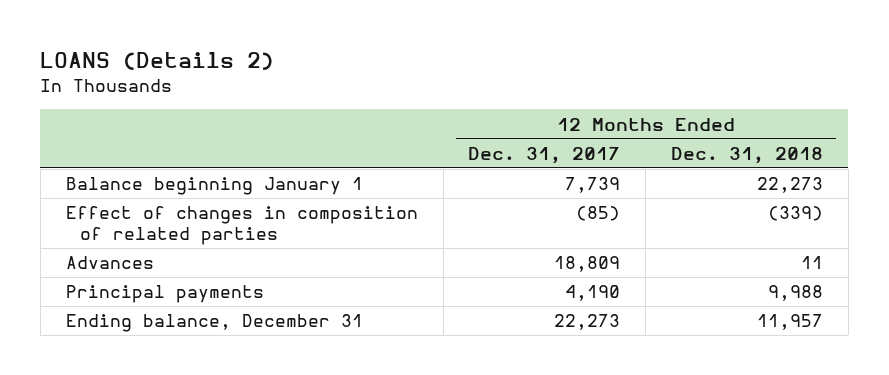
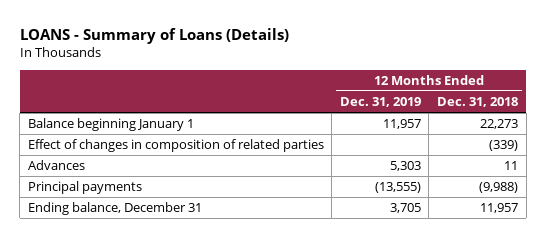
- LOANS (Details 2)
+ LOANS - Summary of Loans (Details)
- | 12 Months Ended Dec. 31, 2017 | 12 Months Ended Dec. 31, 2018
+ | 12 Months Ended Dec. 31, 2019 | 12 Months Ended Dec. 31, 2018
- Principal payments | 4,190 | 9,988
+ Principal payments | (13,555) | (9,988)

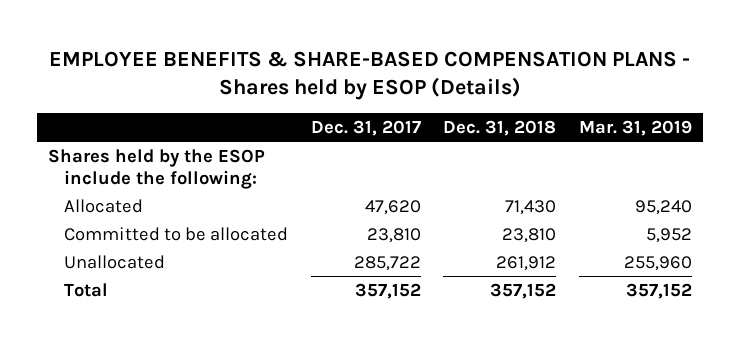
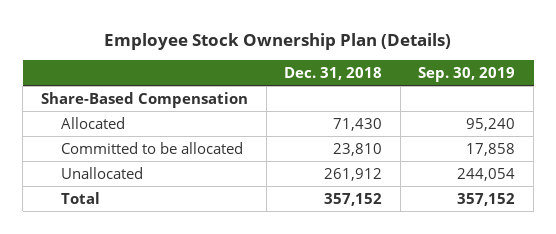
- EMPLOYEE BENEFITS & SHARE-BASED COMPENSATION PLANS - Shares held by ESOP (Details)
+ Employee Stock Ownership Plan (Details)
- | Dec. 31, 2017 | Dec. 31, 2018 | Mar. 31, 2019
+ | Dec. 31, 2018 | Sep. 30, 2019
- Shares held by the ESOP include the following:
+ Share-Based Compensation

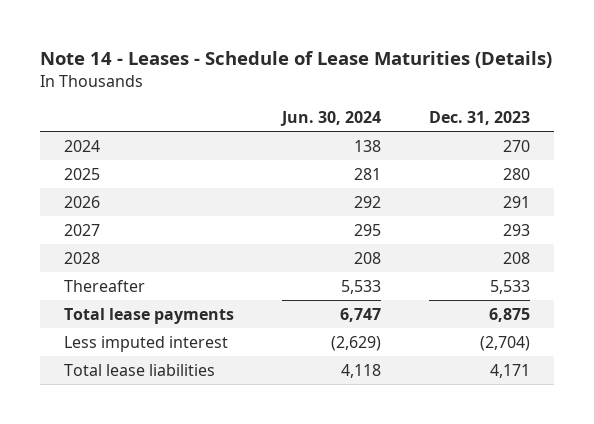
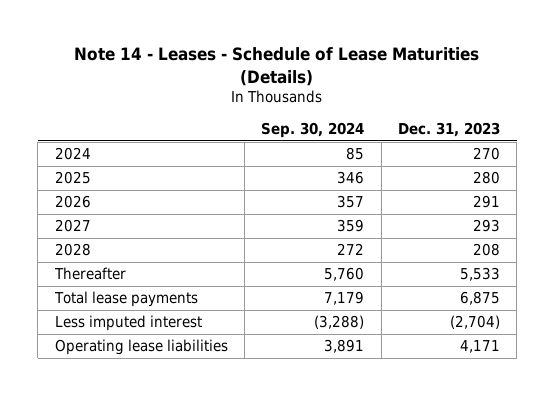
- | Jun. 30, 2024 | Dec. 31, 2023
+ | Sep. 30, 2024 | Dec. 31, 2023
- Total lease liabilities | 4,118 | 4,171
+ Operating lease liabilities | 3,891 | 4,171

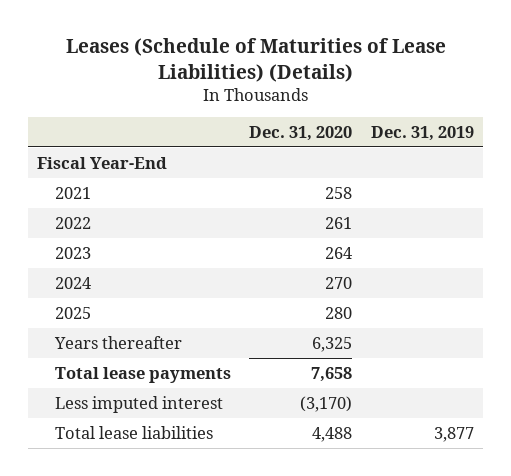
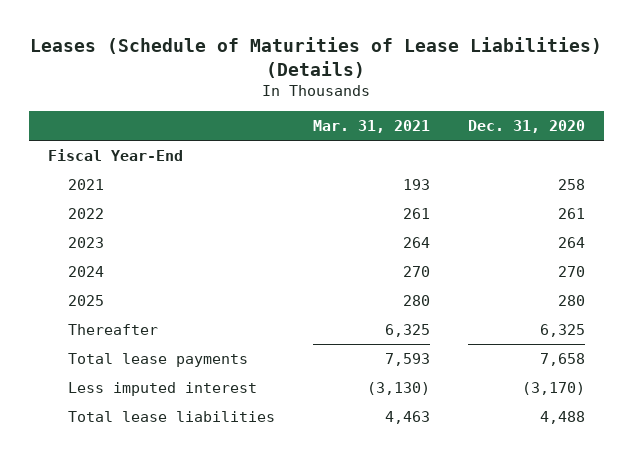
- | Dec. 31, 2020 | Dec. 31, 2019
+ | Mar. 31, 2021 | Dec. 31, 2020
- Years thereafter | 6,325 |
+ Thereafter | 6,325 | 6,325

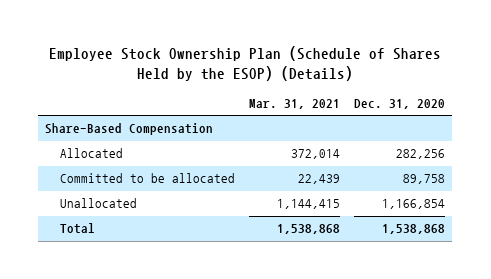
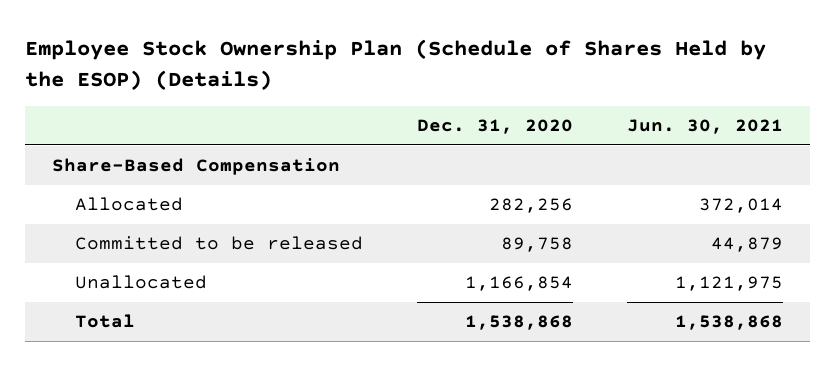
- | Mar. 31, 2021 | Dec. 31, 2020
+ | Dec. 31, 2020 | Jun. 30, 2021
- Committed to be allocated | 22,439 | 89,758
+ Committed to be released | 89,758 | 44,879

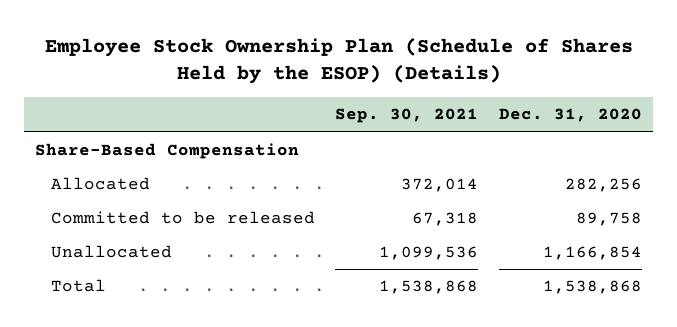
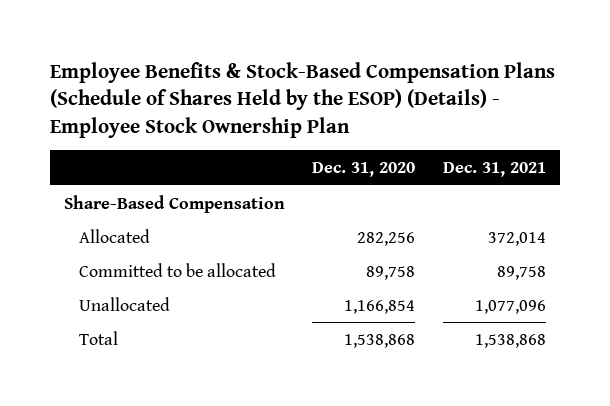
- Employee Stock Ownership Plan (Schedule of Shares Held by the ESOP) (Details)
+ Employee Benefits & Stock-Based Compensation Plans (Schedule of Shares Held by the ESOP) (Details) - Employee Stock Ownership Plan
- | Sep. 30, 2021 | Dec. 31, 2020
+ | Dec. 31, 2020 | Dec. 31, 2021
- Committed to be released | 67,318 | 89,758
+ Committed to be allocated | 89,758 | 89,758

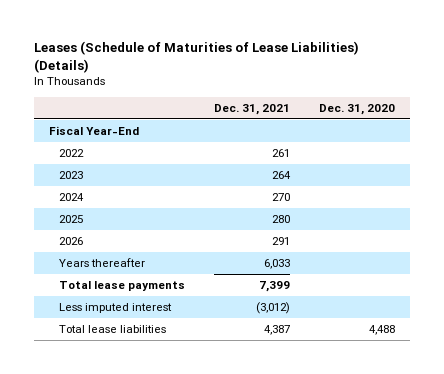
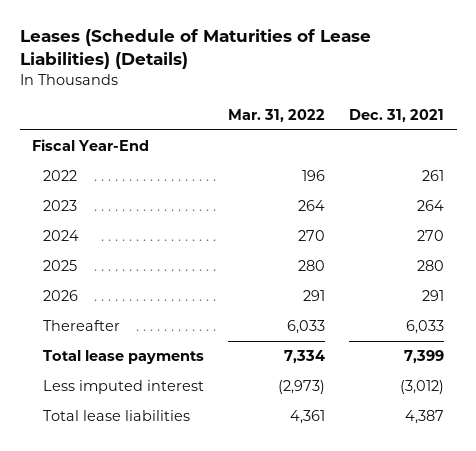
- | Dec. 31, 2021 | Dec. 31, 2020
+ | Mar. 31, 2022 | Dec. 31, 2021
- Years thereafter | 6,033 |
+ Thereafter | 6,033 | 6,033

